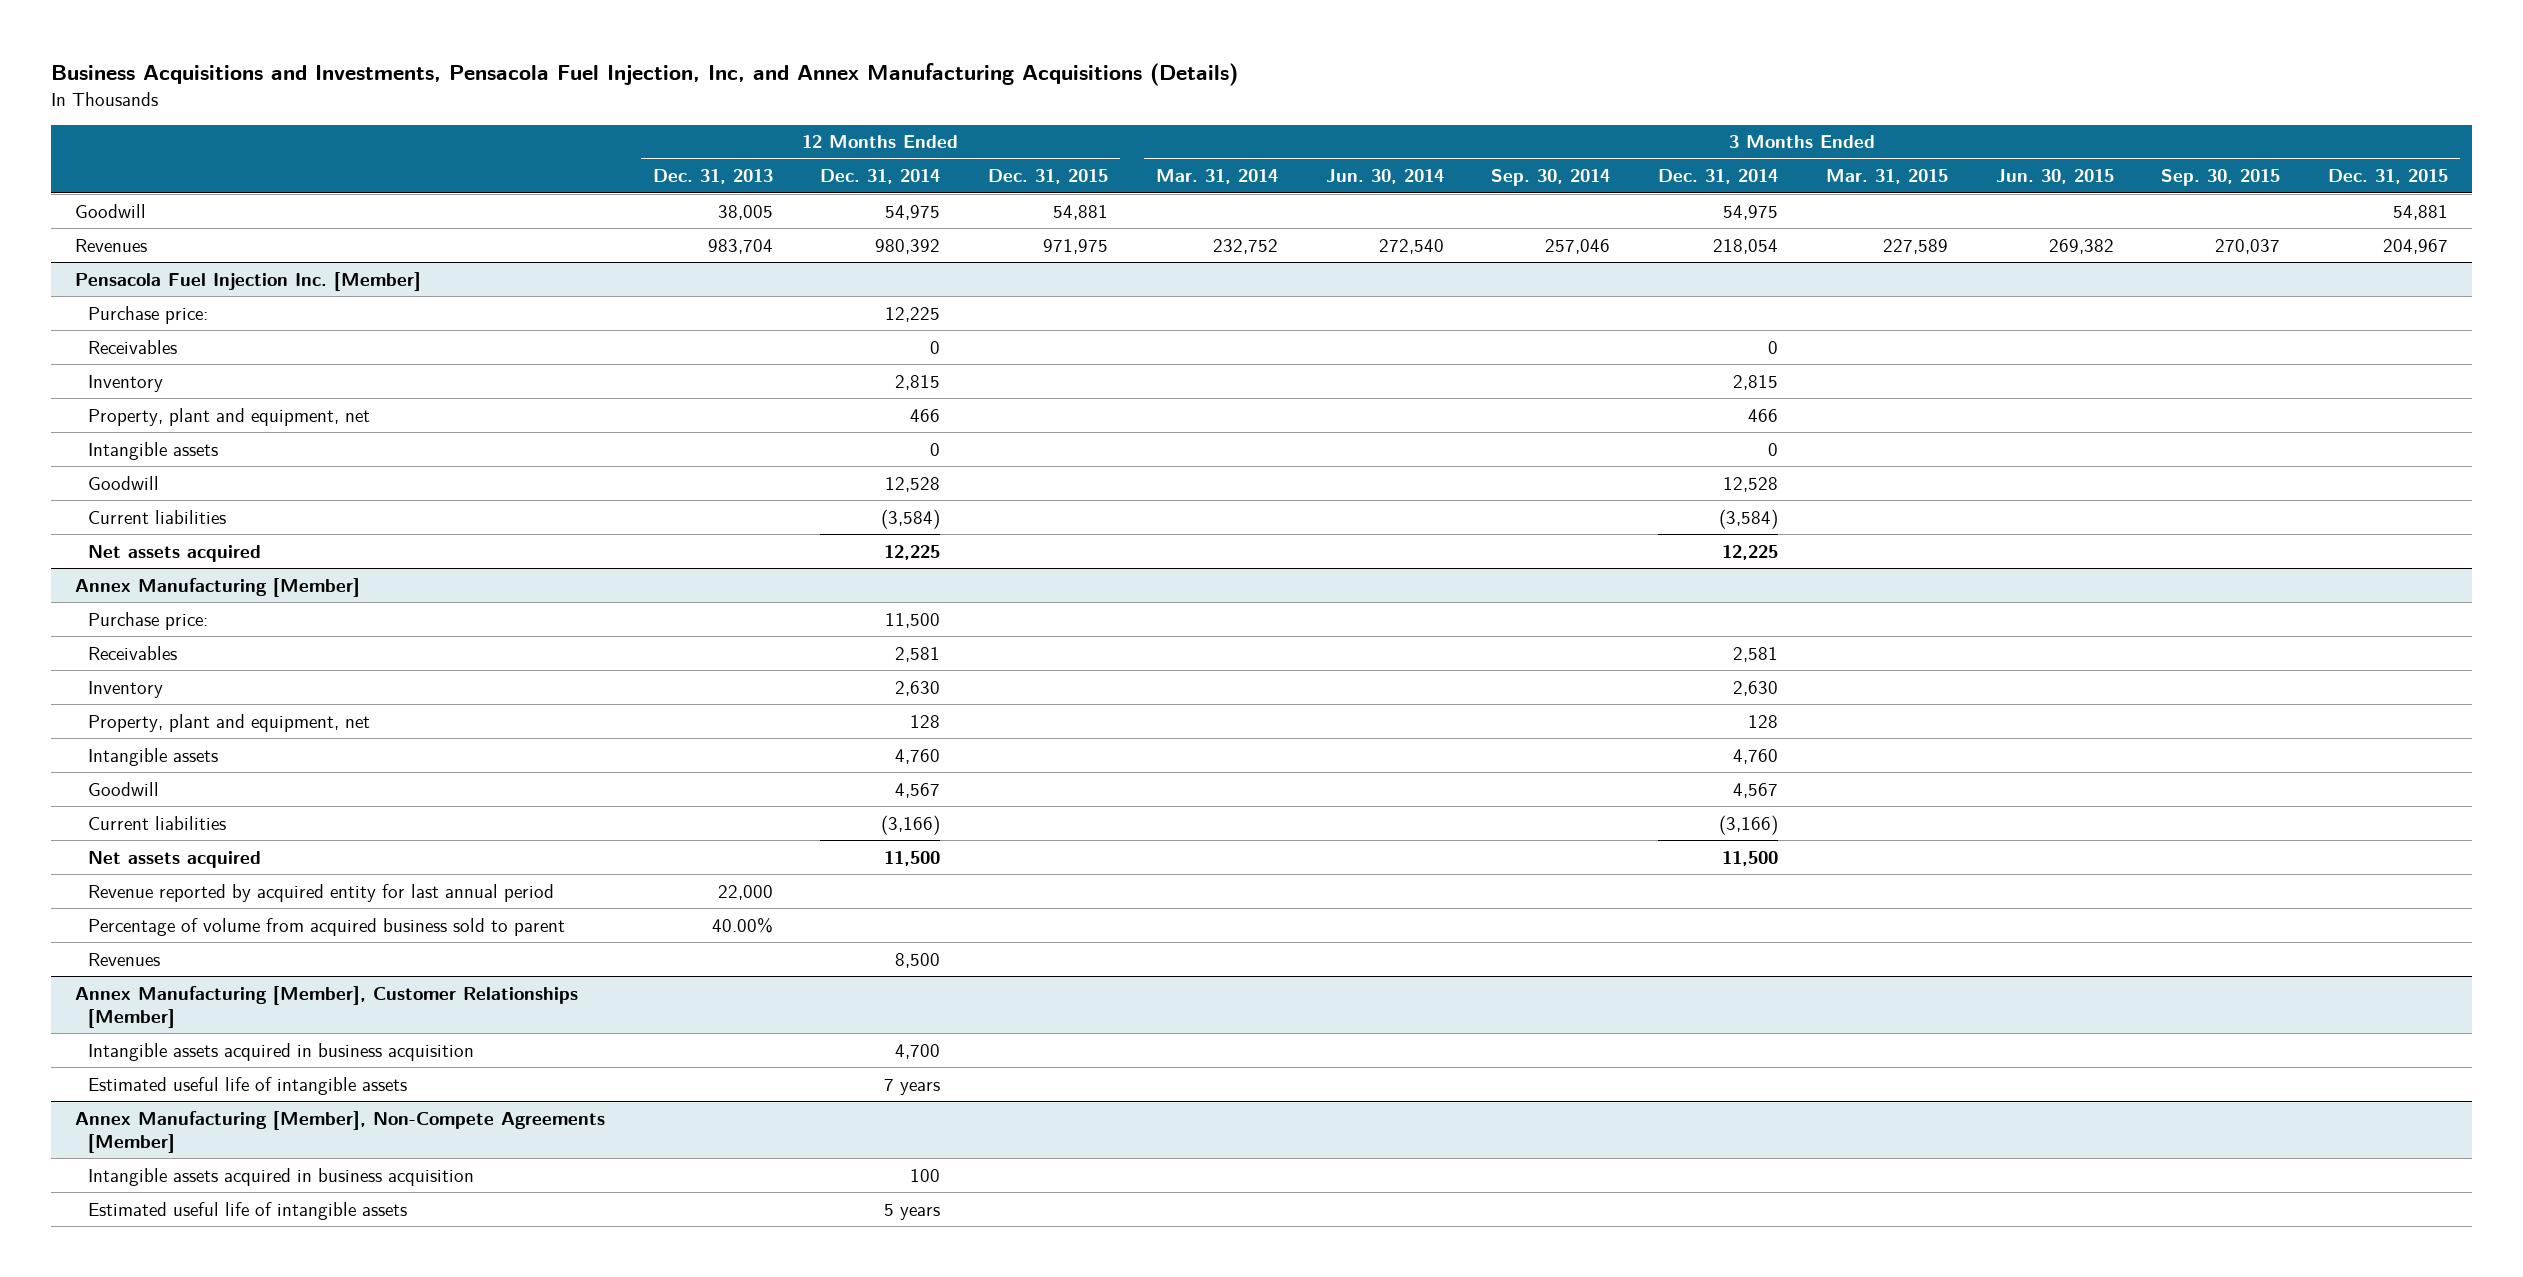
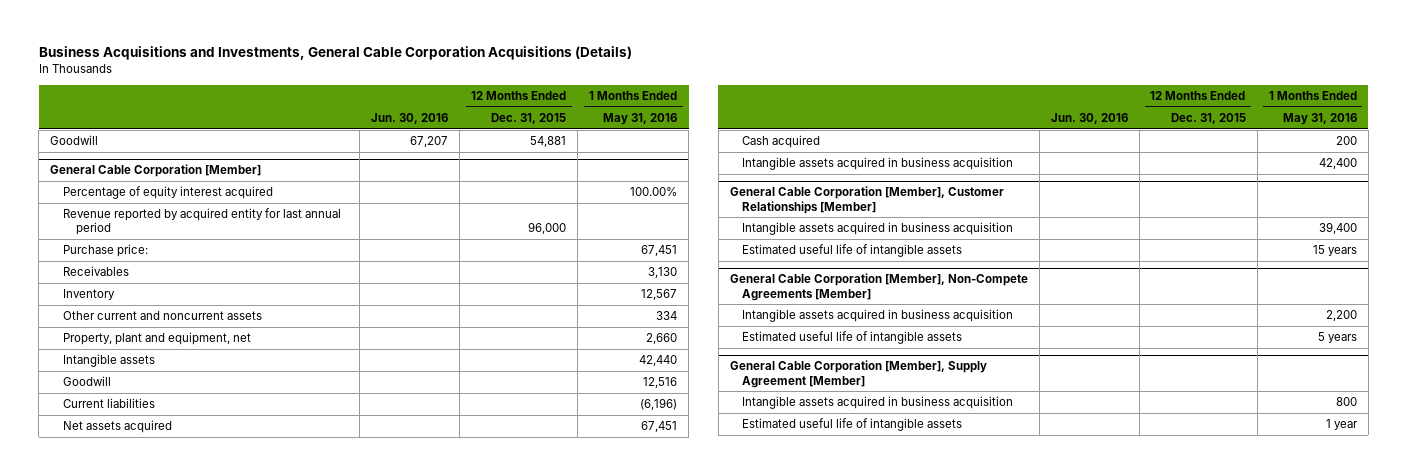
- Business Acquisitions and Investments, Pensacola Fuel Injection, Inc, and Annex Manufacturing Acquisitions (Details)
+ Business Acquisitions and Investments, General Cable Corporation Acquisitions (Details)
- | 12 Months Ended Dec. 31, 2013 | 12 Months Ended Dec. 31, 2014 | 12 Months Ended Dec. 31, 2015 | 3 Months Ended Mar. 31, 2014 | 3 Months Ended Jun. 30, 2014 | 3 Months Ended Sep. 30, 2014 | 3 Months Ended Dec. 31, 2014 | 3 Months Ended Mar. 31, 2015 | 3 Months Ended Jun. 30, 2015 | 3 Months Ended Sep. 30, 2015 | 3 Months Ended Dec. 31, 2015
+ | Jun. 30, 2016 | 12 Months Ended Dec. 31, 2015 | 1 Months Ended May 31, 2016
- Revenues | 983,704 | 980,392 | 971,975 | 232,752 | 272,540 | 257,046 | 218,054 | 227,589 | 269,382 | 270,037 | 204,967
- Pensacola Fuel Injection Inc. [Member]
- Purchase price: | | 12,225 | | | | | | | | |
- Receivables | | 0 | | | | | 0 | | | |
- Inventory | | 2,815 | | | | | 2,815 | | | |
- Property, plant and equipment, net | | 466 | | | | | 466 | | | |
- Intangible assets | | 0 | | | | | 0 | | | |
- Goodwill | | 12,528 | | | | | 12,528 | | | |
- Current liabilities | | (3,584) | | | | | (3,584) | | | |
- Net assets acquired | | 12,225 | | | | | 12,225 | | | |
- Annex Manufacturing [Member]
- Purchase price: | | 11,500 | | | | | | | | |
- Receivables | | 2,581 | | | | | 2,581 | | | |
- Inventory | | 2,630 | | | | | 2,630 | | | |
- Property, plant and equipment, net | | 128 | | | | | 128 | | | |
- Intangible assets | | 4,760 | | | | | 4,760 | | | |
- Goodwill | | 4,567 | | | | | 4,567 | | | |
- Current liabilities | | (3,166) | | | | | (3,166) | | | |
- Net assets acquired | | 11,500 | | | | | 11,500 | | | |
- Revenue reported by acquired entity for last annual period | 22,000 | | | | | | | | | |
- Percentage of volume from acquired business sold to parent | 40.00% | | | | | | | | | |
- Revenues | | 8,500 | | | | | | | | |
- Annex Manufacturing [Member], Customer Relationships [Member]
- Intangible assets acquired in business acquisition | | 4,700 | | | | | | | | |
- Estimated useful life of intangible assets | | 7 years | | | | | | | | |
- Annex Manufacturing [Member], Non-Compete Agreements [Member]
- Intangible assets acquired in business acquisition | | 100 | | | | | | | | |
- Estimated useful life of intangible assets | | 5 years | | | | | | | | |
+ General Cable Corporation [Member]
+ Percentage of equity interest acquired | | | 100.00%
+ Revenue reported by acquired entity for last annual period | | 96,000 |
+ Purchase price: | | | 67,451
+ Receivables | | | 3,130
+ Inventory | | | 12,567
+ Other current and noncurrent assets | | | 334
+ Property, plant and equipment, net | | | 2,660
+ Intangible assets | | | 42,440
+ Goodwill | | | 12,516
+ Current liabilities | | | (6,196)
+ Net assets acquired | | | 67,451
+ Cash acquired | | | 200
+ Intangible assets acquired in business acquisition | | | 42,400
+ General Cable Corporation [Member], Customer Relationships [Member]
+ Intangible assets acquired in business acquisition | | | 39,400
+ Estimated useful life of intangible assets | | | 15 years
+ General Cable Corporation [Member], Non-Compete Agreements [Member]
+ Intangible assets acquired in business acquisition | | | 2,200
+ Estimated useful life of intangible assets | | | 5 years
+ General Cable Corporation [Member], Supply Agreement [Member]
+ Intangible assets acquired in business acquisition | | | 800
+ Estimated useful life of intangible assets | | | 1 year

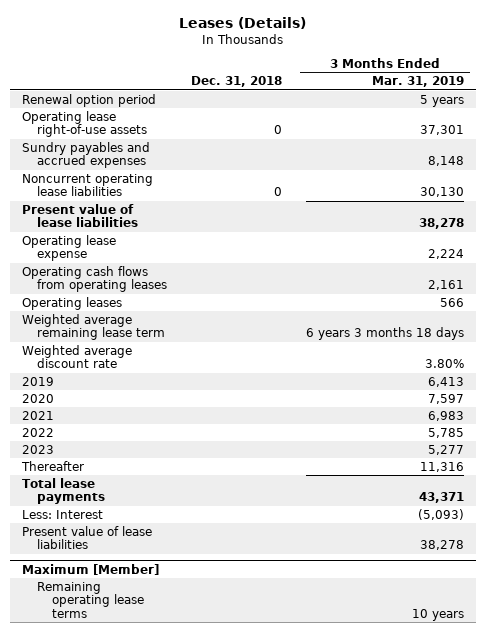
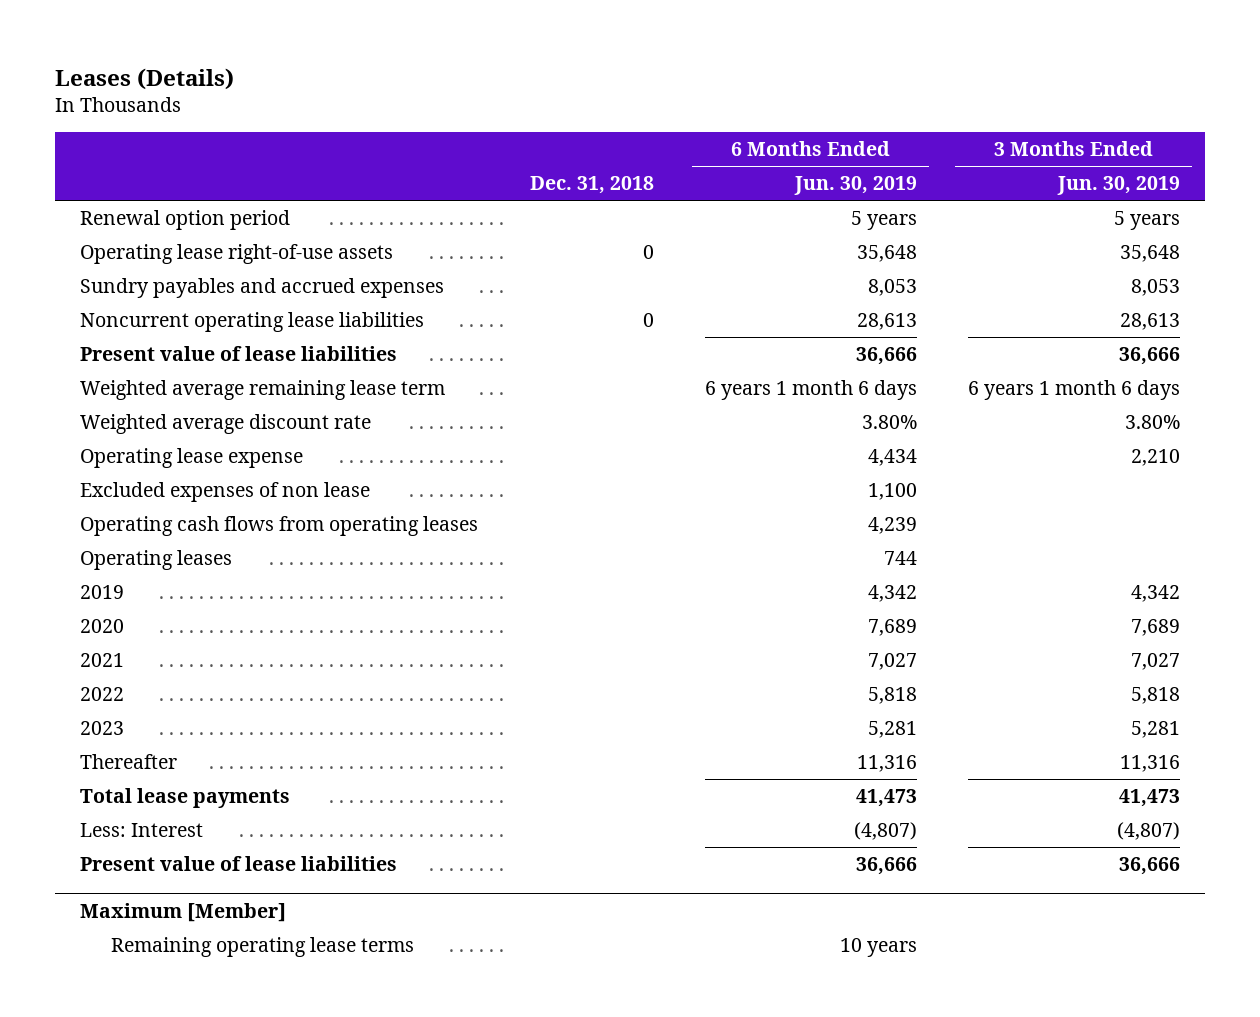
- | Dec. 31, 2018 | 3 Months Ended Mar. 31, 2019
+ | Dec. 31, 2018 | 6 Months Ended Jun. 30, 2019 | 3 Months Ended Jun. 30, 2019
moved up: Weighted average remaining lease term | | 6 years 1 month 6 days | 6 years 1 month 6 days
moved up: Weighted average discount rate | | 3.80% | 3.80%
+ Excluded expenses of non lease | | 1,100 |

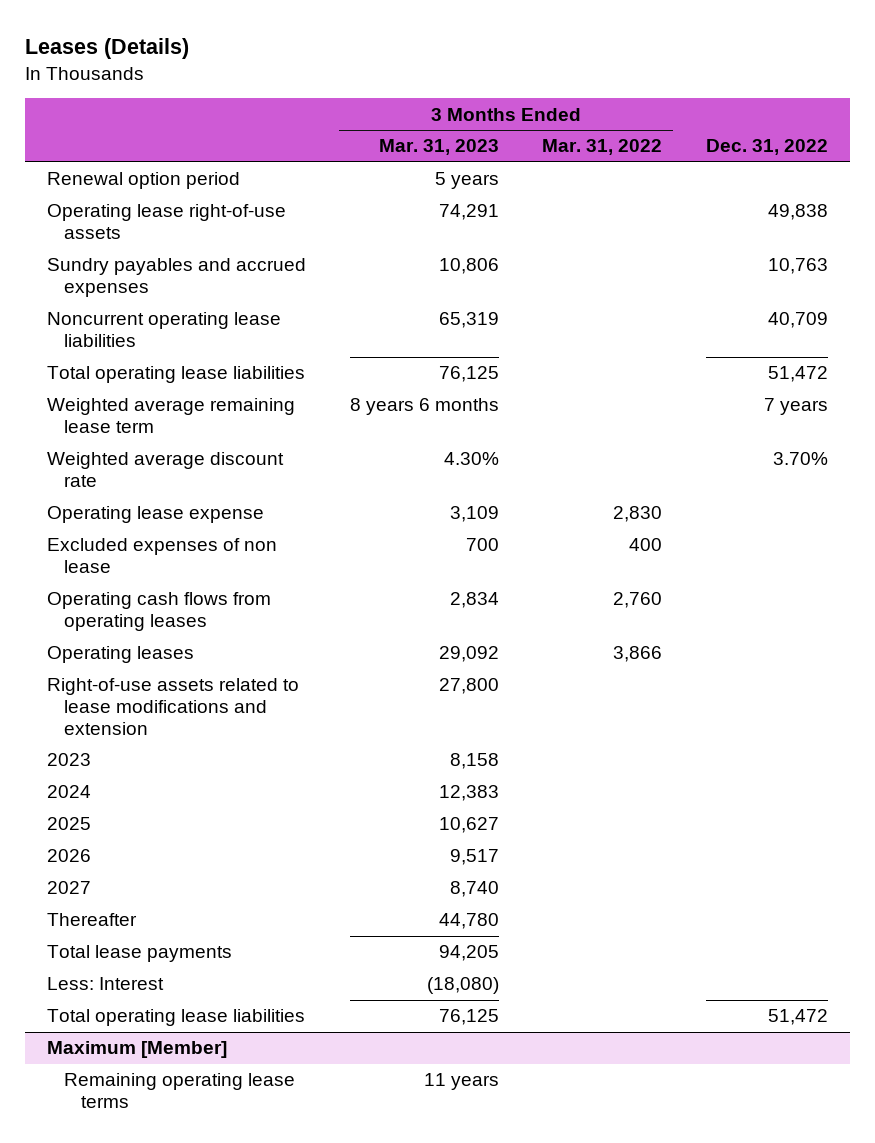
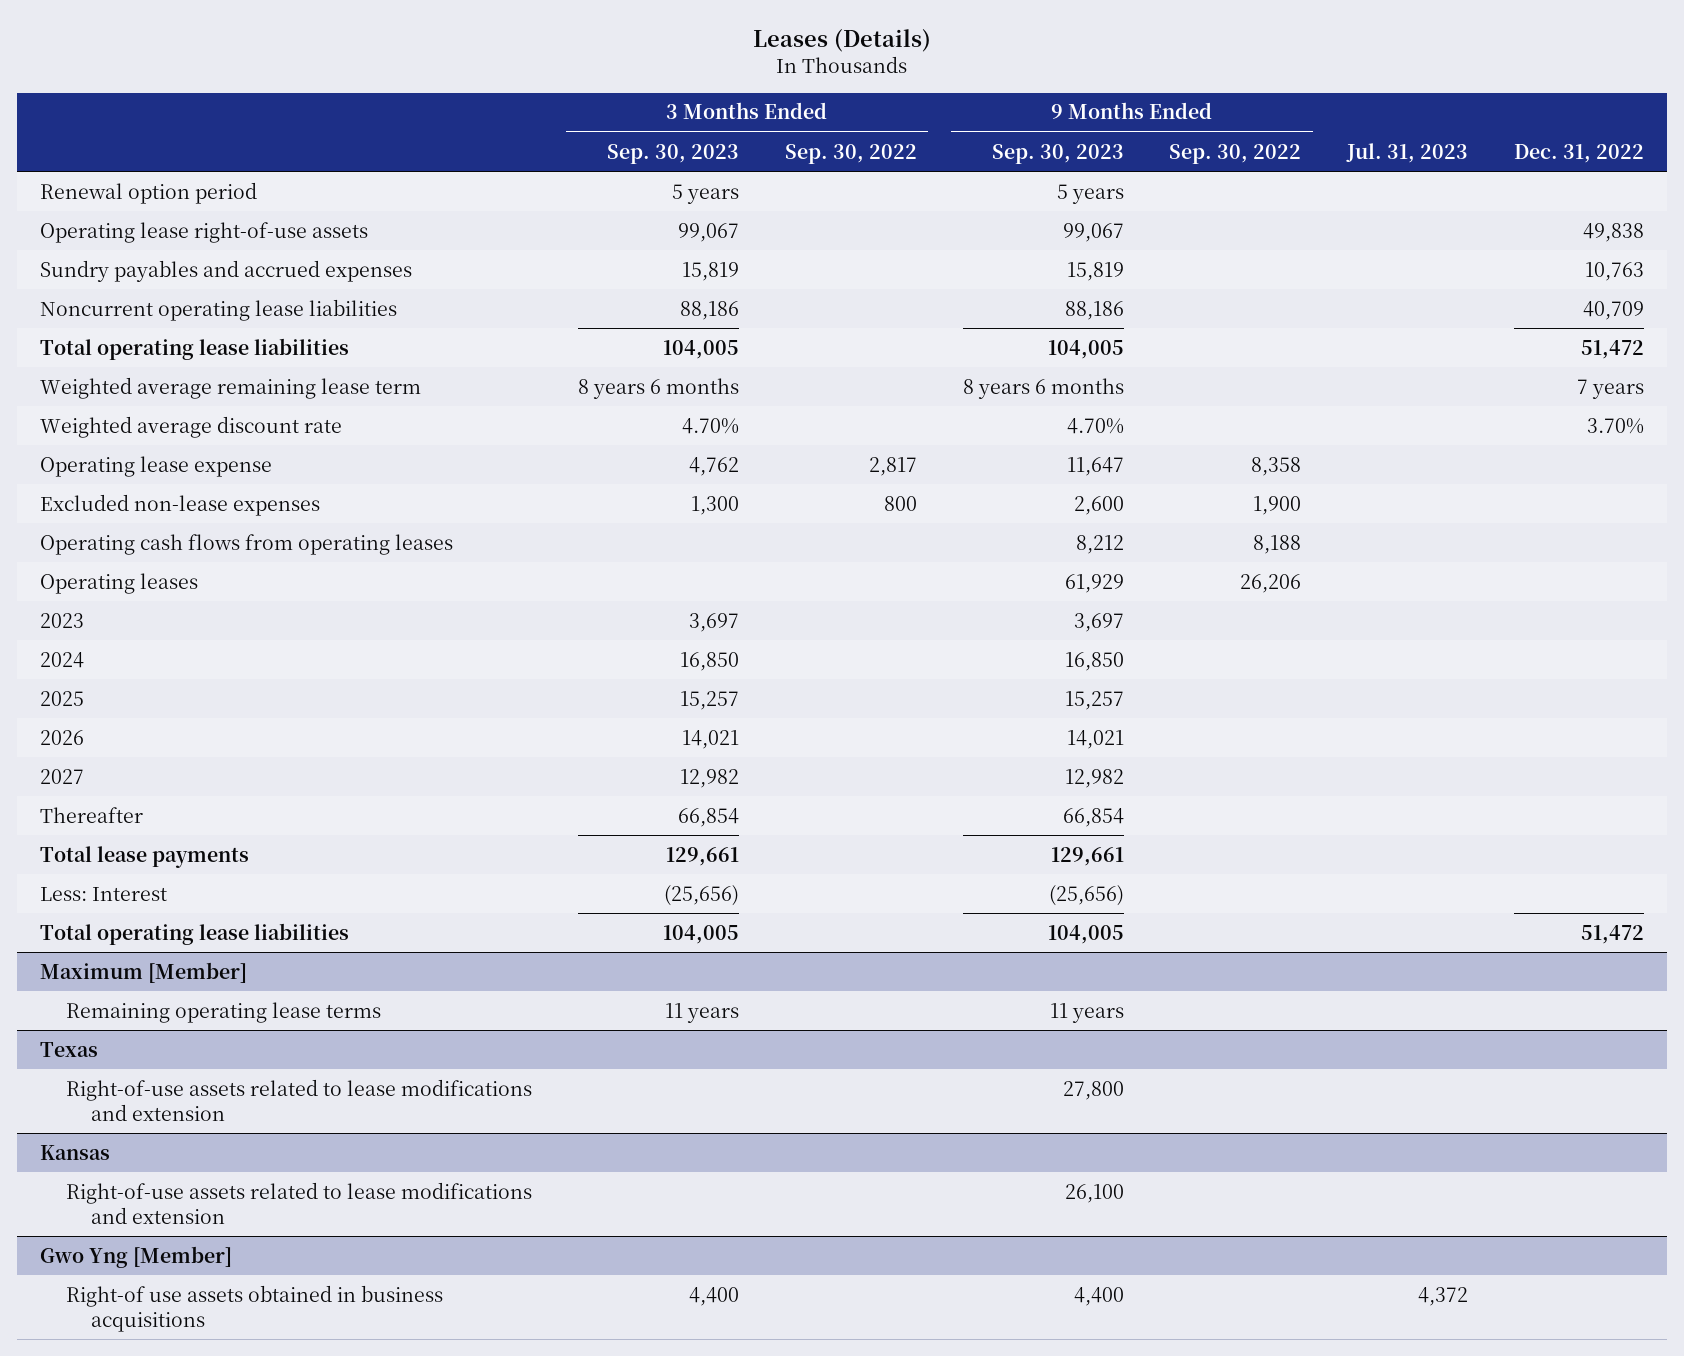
- | 3 Months Ended Mar. 31, 2023 | 3 Months Ended Mar. 31, 2022 | Dec. 31, 2022
+ | 3 Months Ended Sep. 30, 2023 | 3 Months Ended Sep. 30, 2022 | 9 Months Ended Sep. 30, 2023 | 9 Months Ended Sep. 30, 2022 | Jul. 31, 2023 | Dec. 31, 2022
- Excluded expenses of non lease | 700 | 400 |
+ Excluded non-lease expenses | 1,300 | 800 | 2,600 | 1,900 | |
- Right-of-use assets related to lease modifications and extension | 27,800 | |
+ Texas
+ Right-of-use assets related to lease modifications and extension | | | 27,800 | | |
+ Kansas
+ Right-of-use assets related to lease modifications and extension | | | 26,100 | | |
+ Gwo Yng [Member]
+ Right-of use assets obtained in business acquisitions | 4,400 | | 4,400 | | 4,372 |

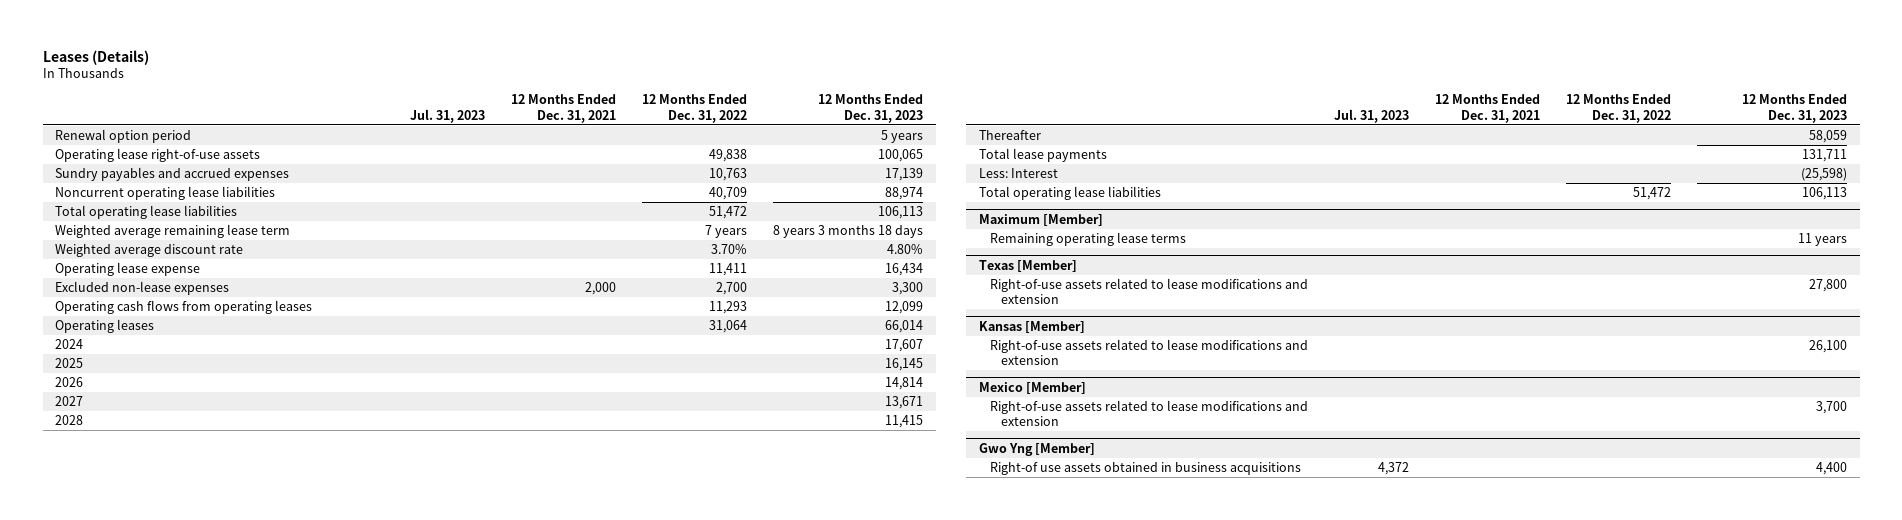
- | 3 Months Ended Sep. 30, 2023 | 3 Months Ended Sep. 30, 2022 | 9 Months Ended Sep. 30, 2023 | 9 Months Ended Sep. 30, 2022 | Jul. 31, 2023 | Dec. 31, 2022
+ | Jul. 31, 2023 | 12 Months Ended Dec. 31, 2021 | 12 Months Ended Dec. 31, 2022 | 12 Months Ended Dec. 31, 2023
- 2023 | 3,697 | | 3,697 | | |
+ 2028 | | | | 11,415
- Texas
+ Texas [Member]
- Kansas
+ Kansas [Member]
+ Mexico [Member]
+ Right-of-use assets related to lease modifications and extension | | | | 3,700

